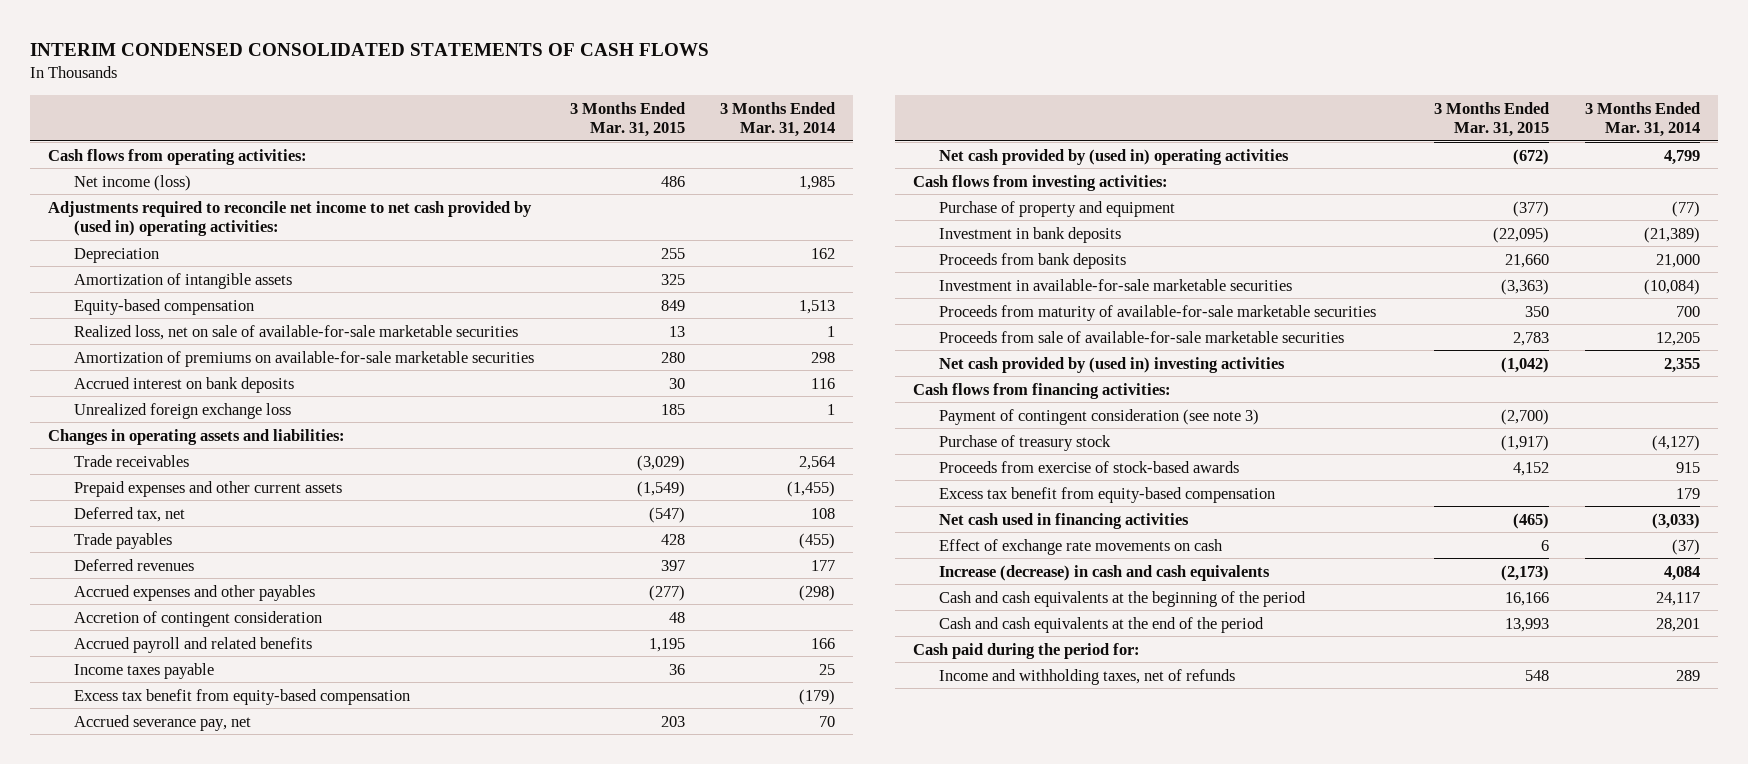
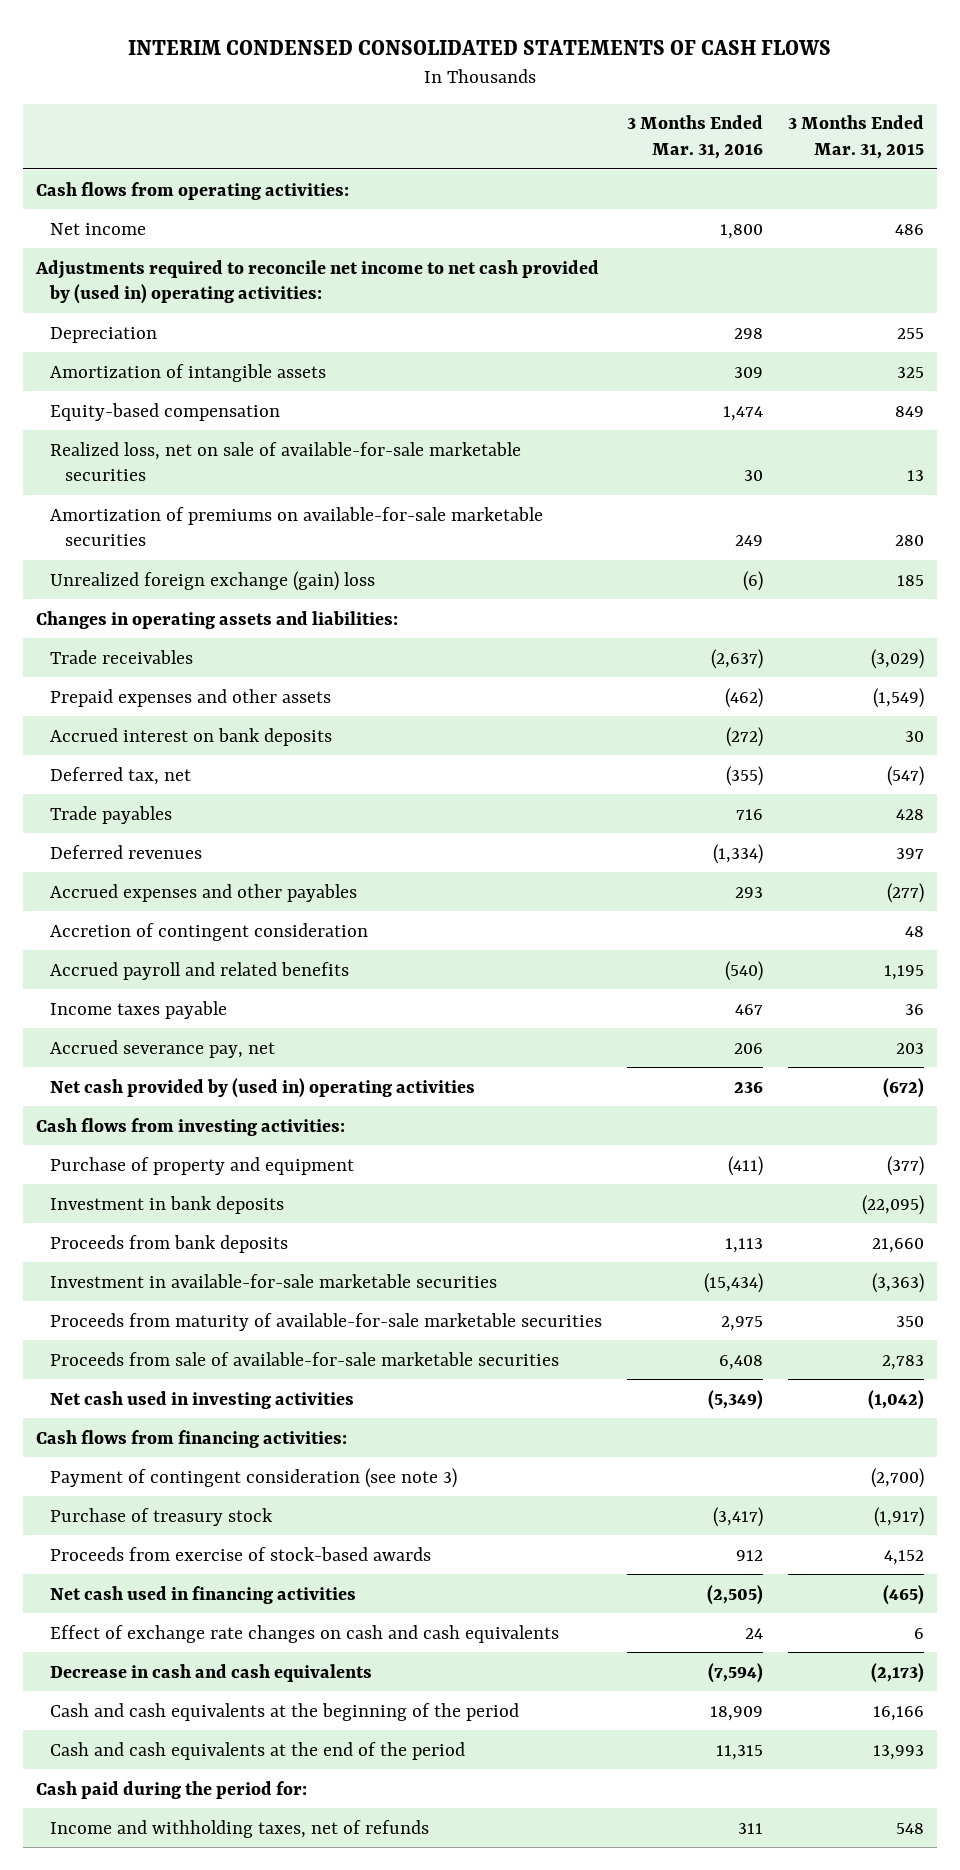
- | 3 Months Ended Mar. 31, 2015 | 3 Months Ended Mar. 31, 2014
+ | 3 Months Ended Mar. 31, 2016 | 3 Months Ended Mar. 31, 2015
- Net income (loss) | 486 | 1,985
+ Net income | 1,800 | 486
- Unrealized foreign exchange loss | 185 | 1
+ Unrealized foreign exchange (gain) loss | (6) | 185
- Prepaid expenses and other current assets | (1,549) | (1,455)
+ Prepaid expenses and other assets | (462) | (1,549)
moved down: Accrued interest on bank deposits | (272) | 30
- Excess tax benefit from equity-based compensation | | (179)
- Net cash provided by (used in) investing activities | (1,042) | 2,355
+ Net cash used in investing activities | (5,349) | (1,042)
- Excess tax benefit from equity-based compensation | | 179
- Effect of exchange rate movements on cash | 6 | (37)
- Increase (decrease) in cash and cash equivalents | (2,173) | 4,084
+ Effect of exchange rate changes on cash and cash equivalents | 24 | 6
+ Decrease in cash and cash equivalents | (7,594) | (2,173)

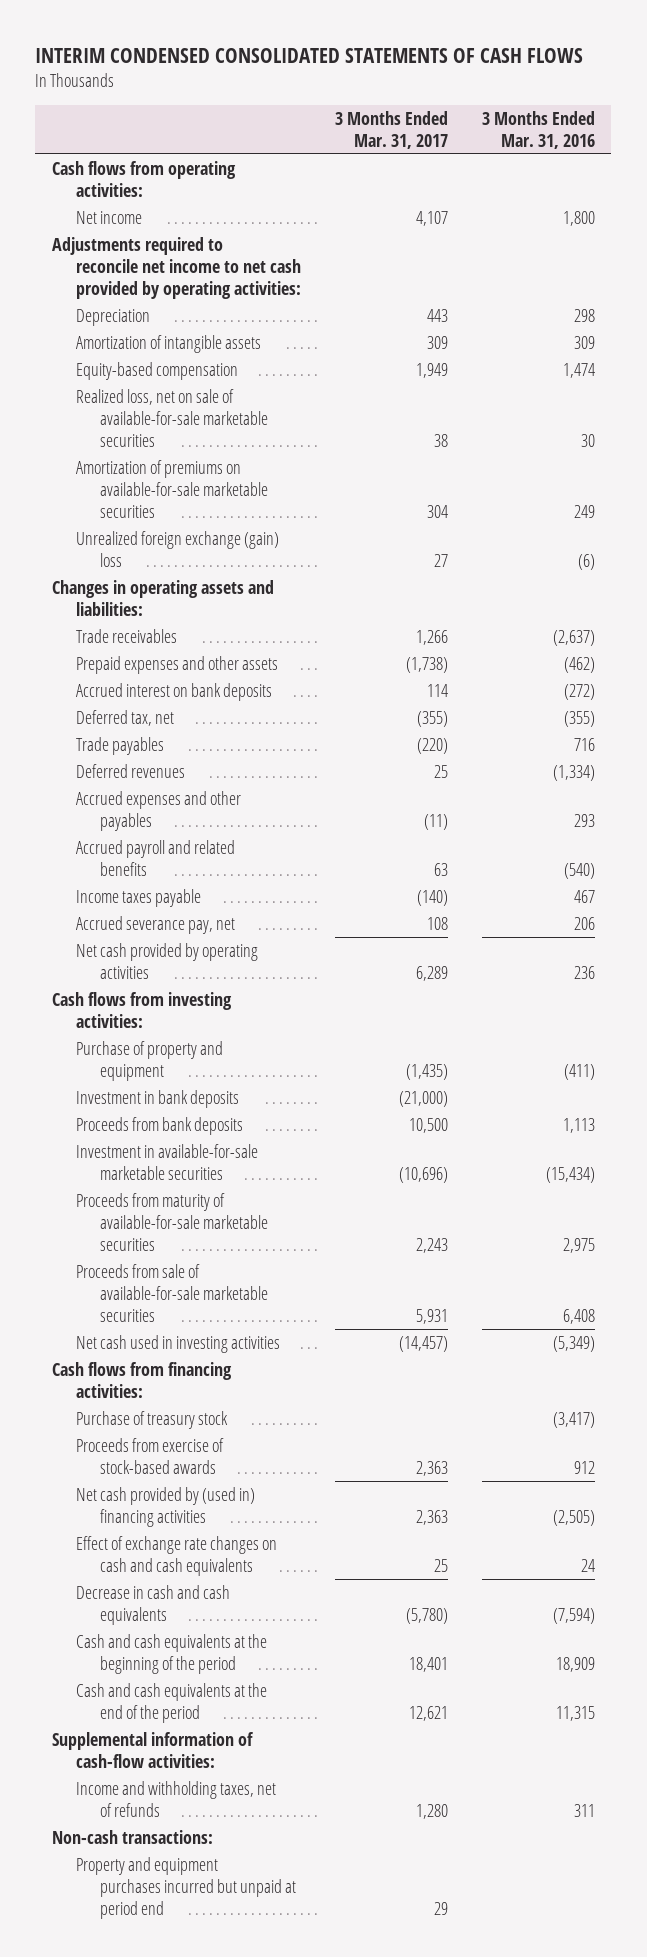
- | 3 Months Ended Mar. 31, 2016 | 3 Months Ended Mar. 31, 2015
+ | 3 Months Ended Mar. 31, 2017 | 3 Months Ended Mar. 31, 2016
- Adjustments required to reconcile net income to net cash provided by (used in) operating activities:
+ Adjustments required to reconcile net income to net cash provided by operating activities:
- Accretion of contingent consideration | | 48
- Net cash provided by (used in) operating activities | 236 | (672)
+ Net cash provided by operating activities | 6,289 | 236
- Payment of contingent consideration (see note 3) | | (2,700)
- Net cash used in financing activities | (2,505) | (465)
+ Net cash provided by (used in) financing activities | 2,363 | (2,505)
- Cash paid during the period for:
+ Supplemental information of cash-flow activities:
+ Non-cash transactions:
+ Property and equipment purchases incurred but unpaid at period end | 29 |

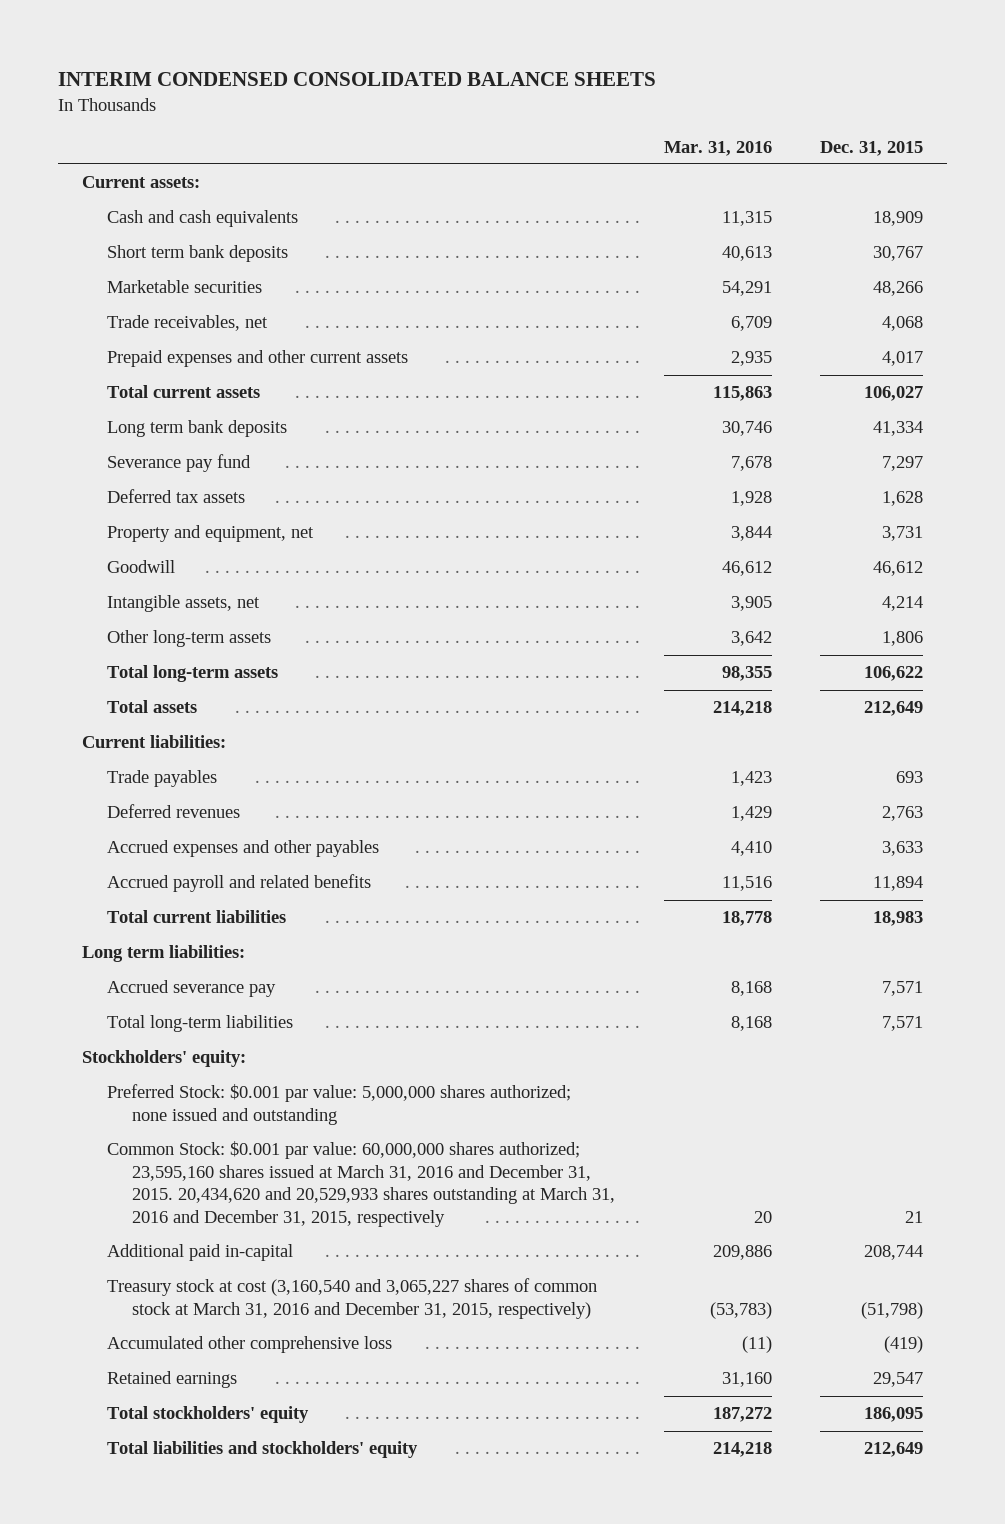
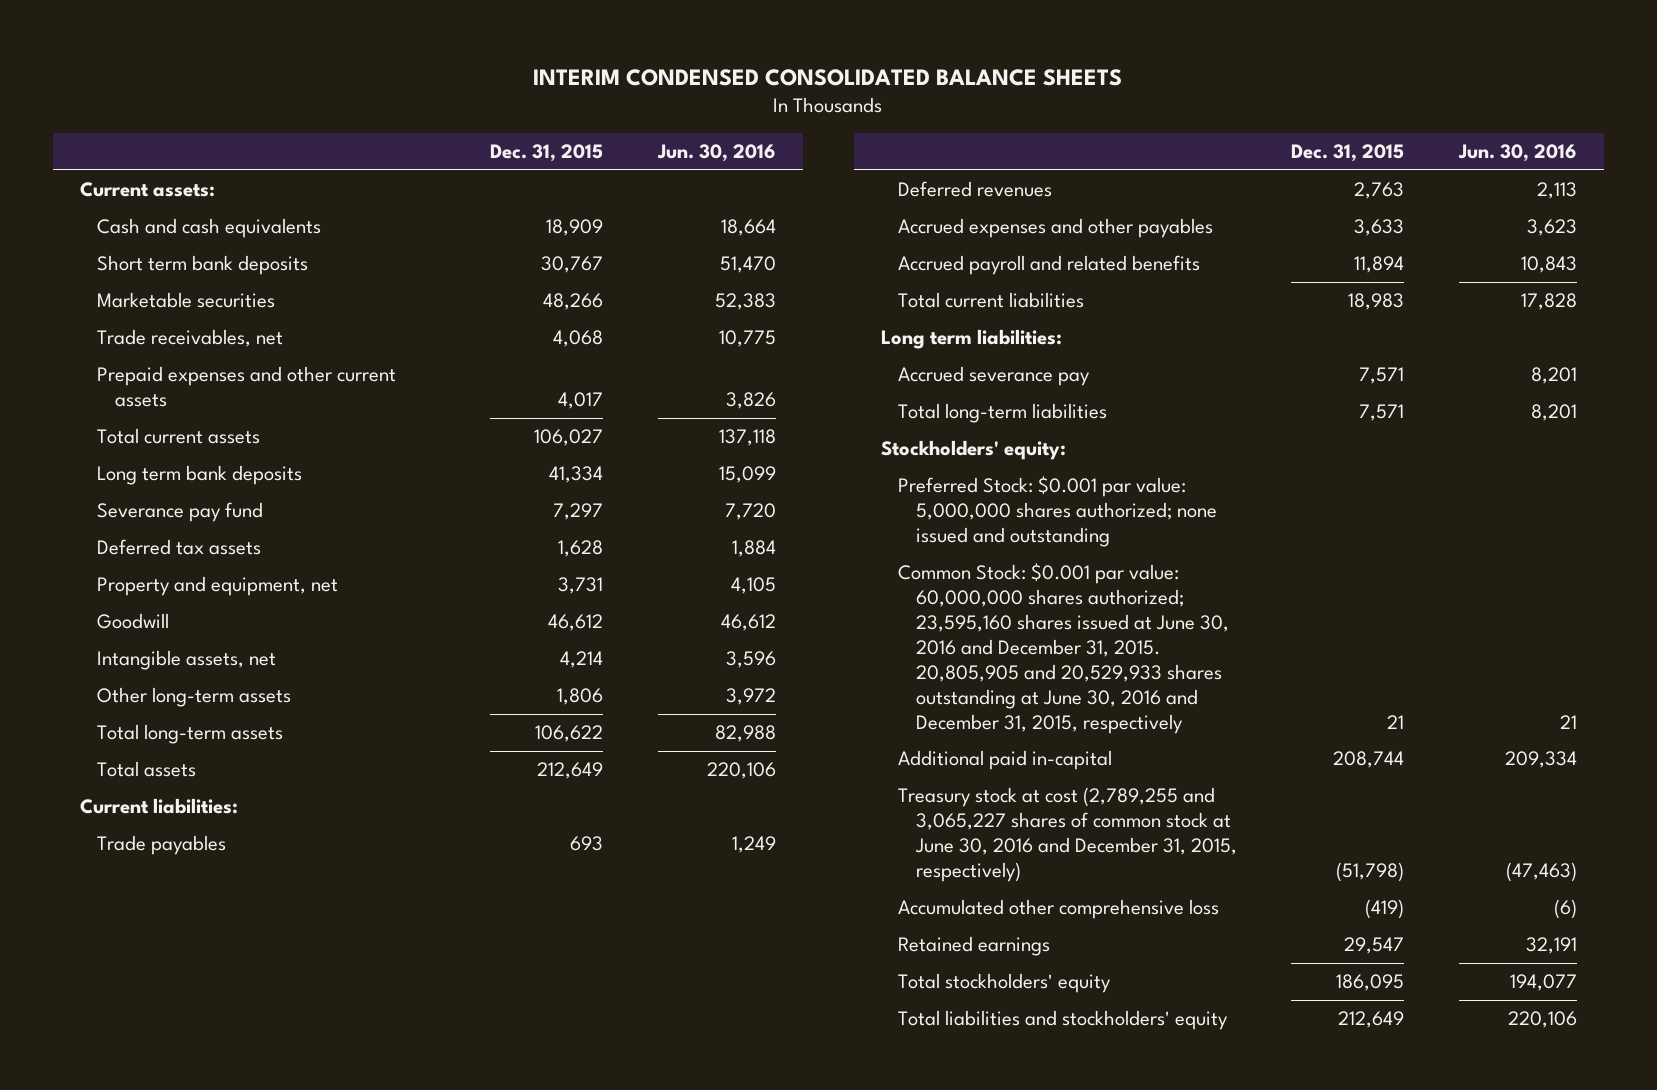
- | Mar. 31, 2016 | Dec. 31, 2015
+ | Dec. 31, 2015 | Jun. 30, 2016
- Common Stock: $0.001 par value: 60,000,000 shares authorized; 23,595,160 shares issued at March 31, 2016 and December 31, 2015. 20,434,620 and 20,529,933 shares outstanding at March 31, 2016 and December 31, 2015, respectively | 20 | 21
+ Common Stock: $0.001 par value: 60,000,000 shares authorized; 23,595,160 shares issued at June 30, 2016 and December 31, 2015. 20,805,905 and 20,529,933 shares outstanding at June 30, 2016 and December 31, 2015, respectively | 21 | 21
- Treasury stock at cost (3,160,540 and 3,065,227 shares of common stock at March 31, 2016 and December 31, 2015, respectively) | (53,783) | (51,798)
+ Treasury stock at cost (2,789,255 and 3,065,227 shares of common stock at June 30, 2016 and December 31, 2015, respectively) | (51,798) | (47,463)

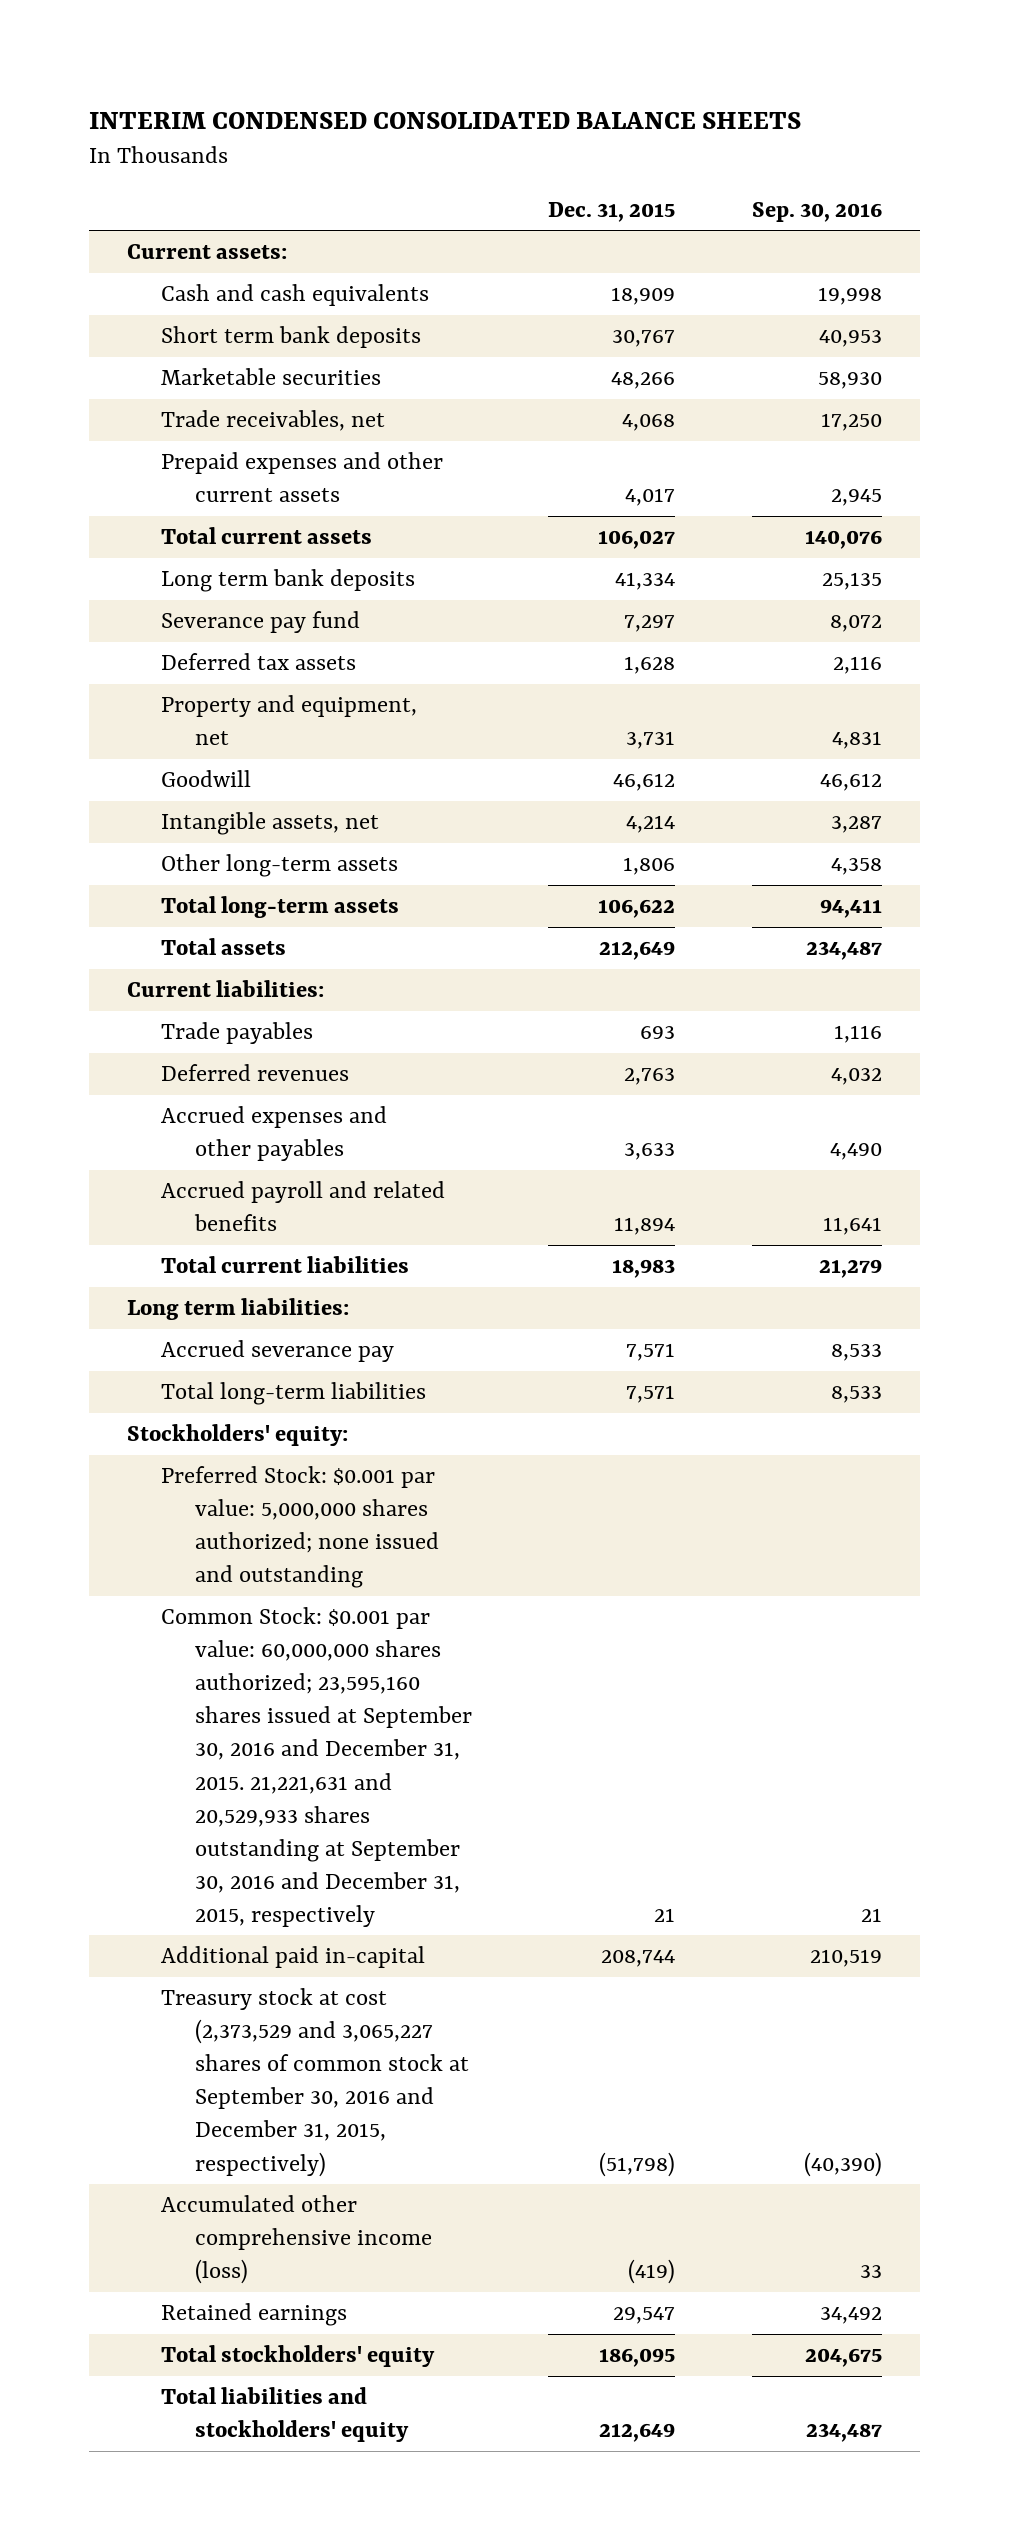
- | Dec. 31, 2015 | Jun. 30, 2016
+ | Dec. 31, 2015 | Sep. 30, 2016
- Common Stock: $0.001 par value: 60,000,000 shares authorized; 23,595,160 shares issued at June 30, 2016 and December 31, 2015. 20,805,905 and 20,529,933 shares outstanding at June 30, 2016 and December 31, 2015, respectively | 21 | 21
+ Common Stock: $0.001 par value: 60,000,000 shares authorized; 23,595,160 shares issued at September 30, 2016 and December 31, 2015. 21,221,631 and 20,529,933 shares outstanding at September 30, 2016 and December 31, 2015, respectively | 21 | 21
- Treasury stock at cost (2,789,255 and 3,065,227 shares of common stock at June 30, 2016 and December 31, 2015, respectively) | (51,798) | (47,463)
- Accumulated other comprehensive loss | (419) | (6)
+ Treasury stock at cost (2,373,529 and 3,065,227 shares of common stock at September 30, 2016 and December 31, 2015, respectively) | (51,798) | (40,390)
+ Accumulated other comprehensive income (loss) | (419) | 33

